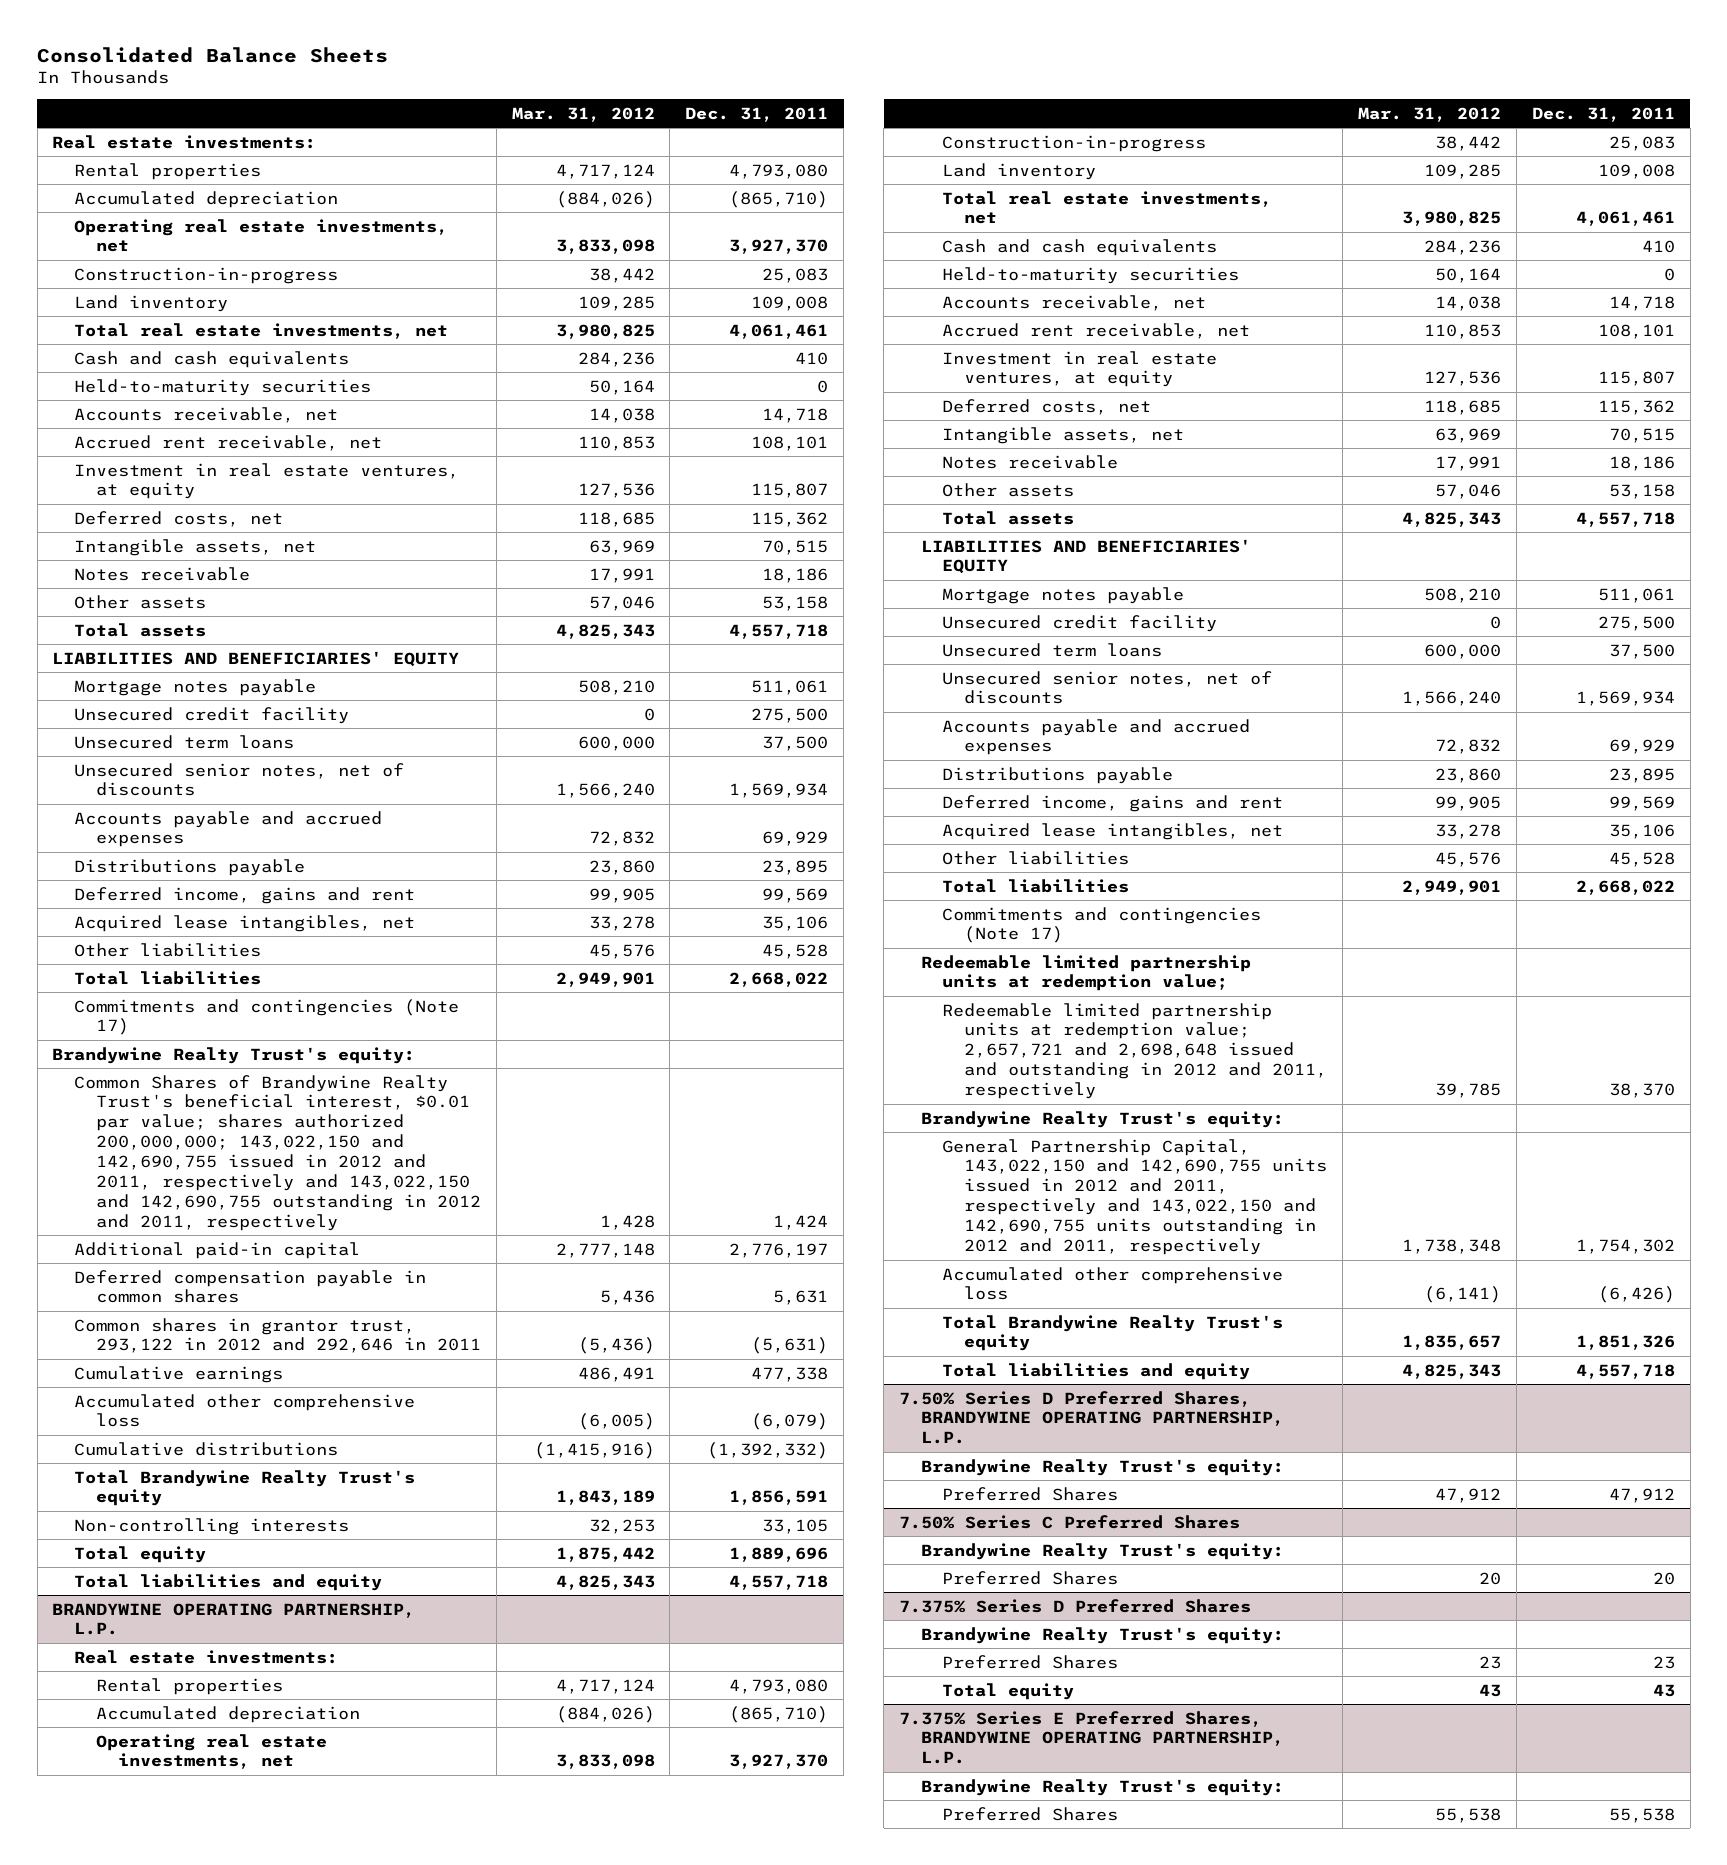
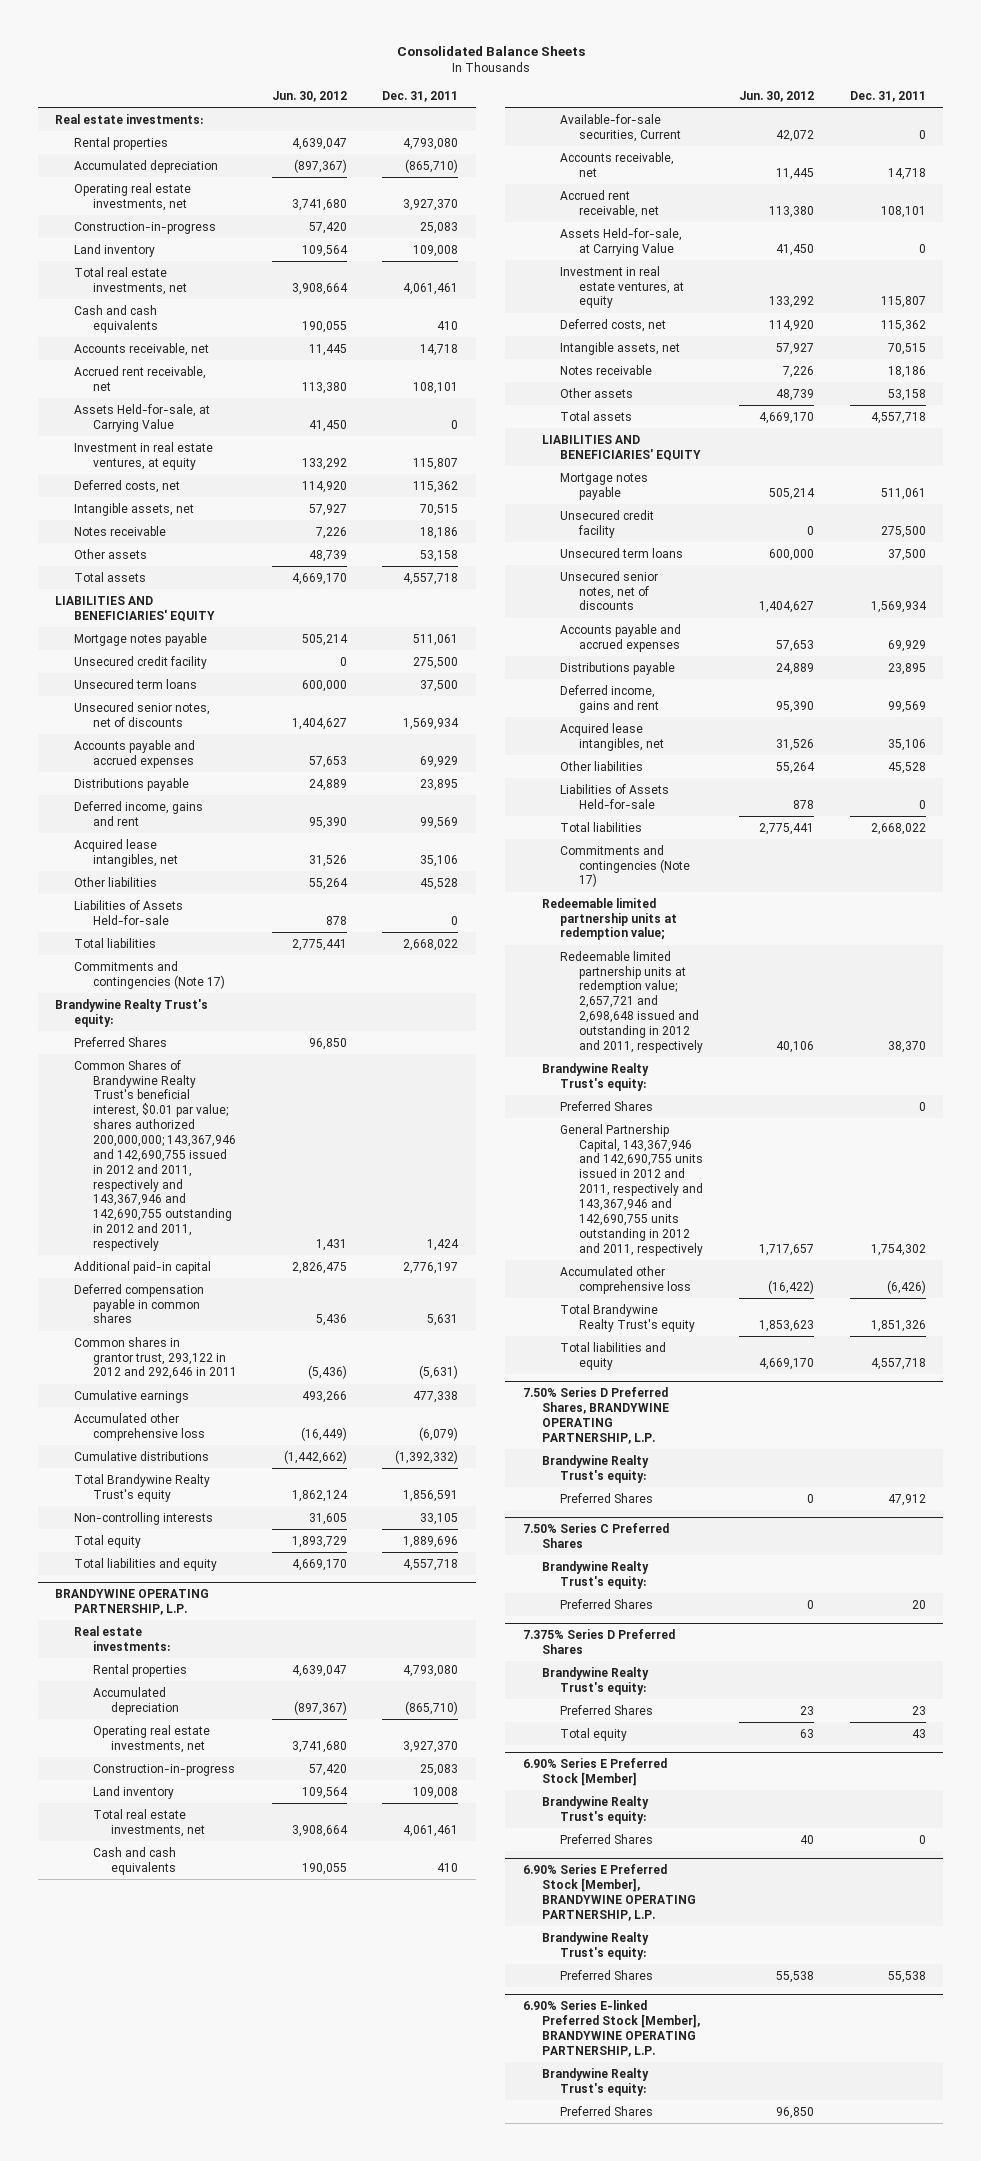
- | Mar. 31, 2012 | Dec. 31, 2011
+ | Jun. 30, 2012 | Dec. 31, 2011
- Held-to-maturity securities | 50,164 | 0
+ Assets Held-for-sale, at Carrying Value | 41,450 | 0
+ Liabilities of Assets Held-for-sale | 878 | 0
- Common Shares of Brandywine Realty Trust's beneficial interest, $0.01 par value; shares authorized 200,000,000; 143,022,150 and 142,690,755 issued in 2012 and 2011, respectively and 143,022,150 and 142,690,755 outstanding in 2012 and 2011, respectively | 1,428 | 1,424
+ Preferred Shares | 96,850 |
+ Common Shares of Brandywine Realty Trust's beneficial interest, $0.01 par value; shares authorized 200,000,000; 143,367,946 and 142,690,755 issued in 2012 and 2011, respectively and 143,367,946 and 142,690,755 outstanding in 2012 and 2011, respectively | 1,431 | 1,424
@ BRANDYWINE OPERATING PARTNERSHIP, L.P.
- Held-to-maturity securities | 50,164 | 0
+ Available-for-sale securities, Current | 42,072 | 0
+ Assets Held-for-sale, at Carrying Value | 41,450 | 0
+ Liabilities of Assets Held-for-sale | 878 | 0
- General Partnership Capital, 143,022,150 and 142,690,755 units issued in 2012 and 2011, respectively and 143,022,150 and 142,690,755 units outstanding in 2012 and 2011, respectively | 1,738,348 | 1,754,302
+ Preferred Shares | | 0
+ General Partnership Capital, 143,367,946 and 142,690,755 units issued in 2012 and 2011, respectively and 143,367,946 and 142,690,755 units outstanding in 2012 and 2011, respectively | 1,717,657 | 1,754,302
- 7.375% Series E Preferred Shares, BRANDYWINE OPERATING PARTNERSHIP, L.P.
+ 6.90% Series E Preferred Stock [Member]
+ Preferred Shares | 40 | 0
+ 6.90% Series E Preferred Stock [Member], BRANDYWINE OPERATING PARTNERSHIP, L.P.
+ Brandywine Realty Trust's equity:
+ 6.90% Series E-linked Preferred Stock [Member], BRANDYWINE OPERATING PARTNERSHIP, L.P.
+ Brandywine Realty Trust's equity:
+ Preferred Shares | 96,850 |

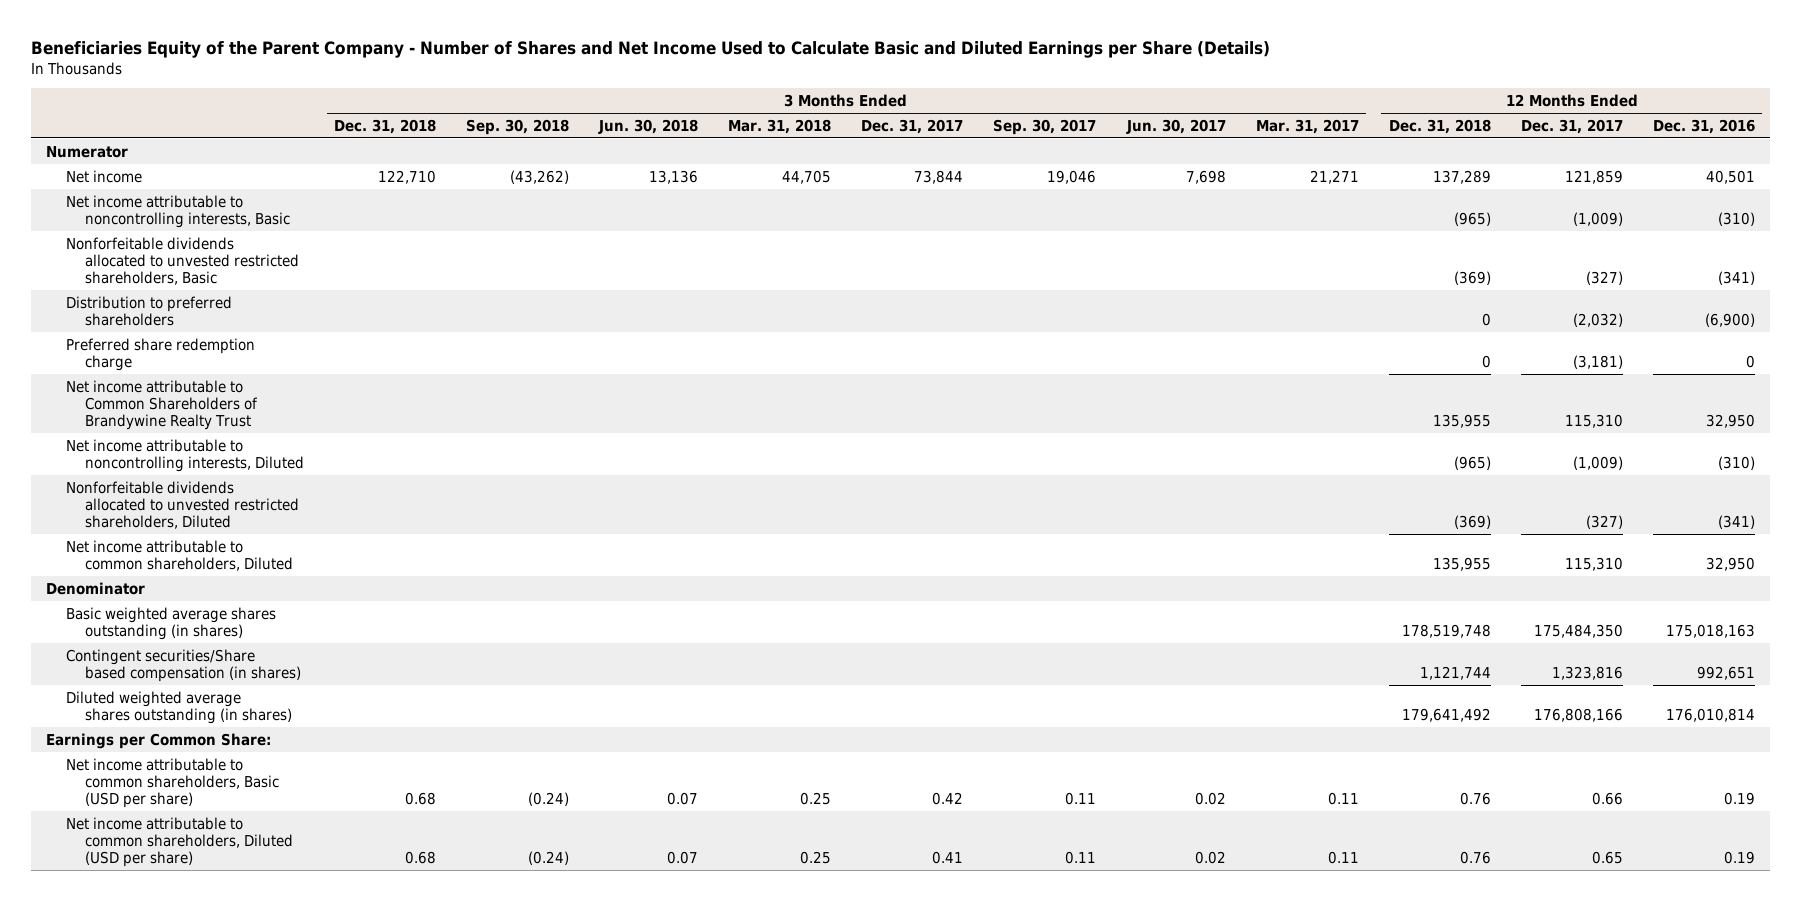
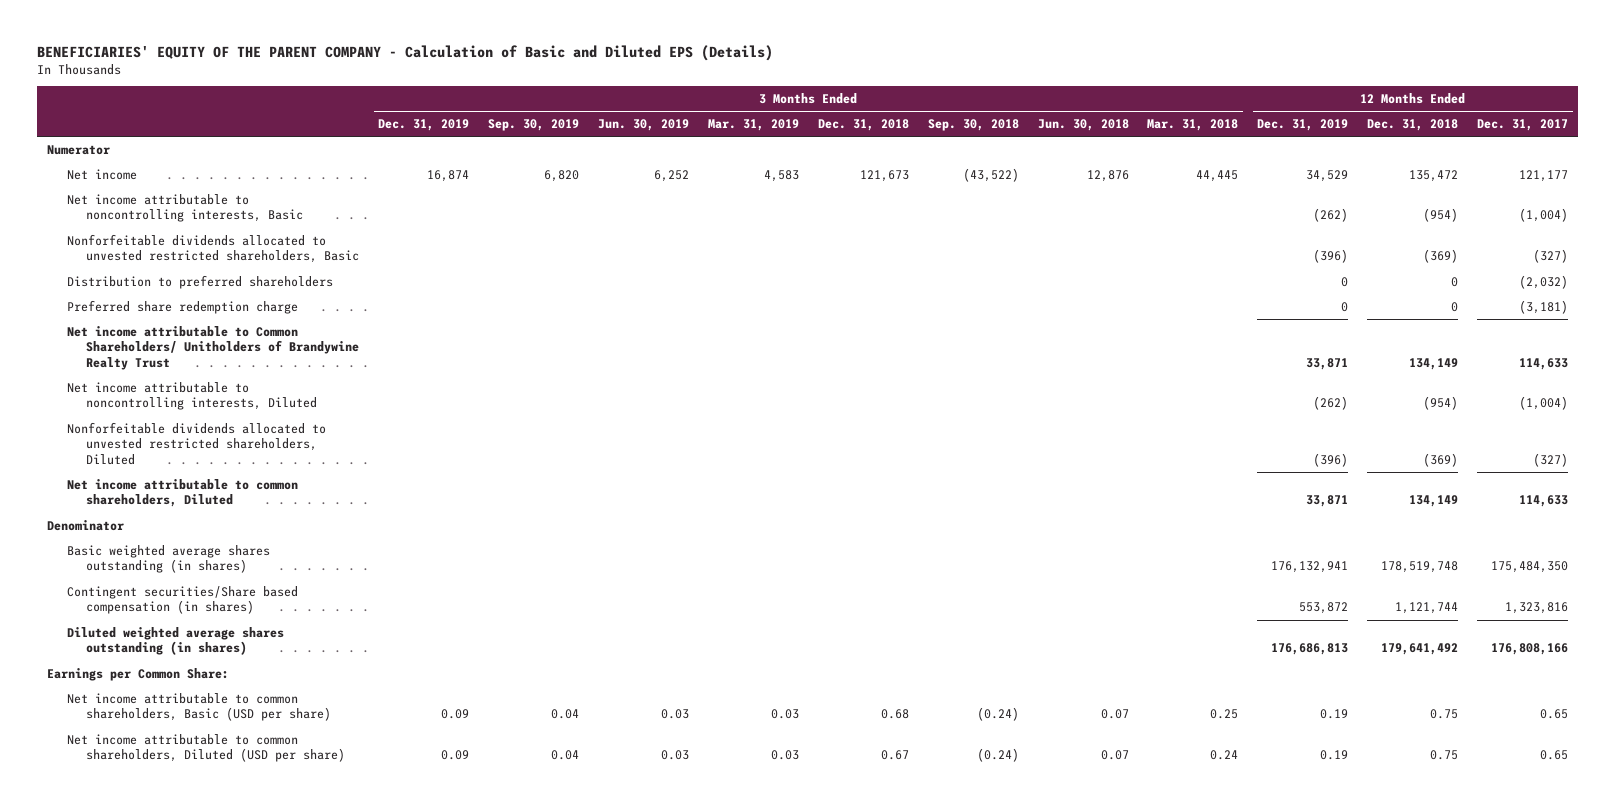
- Beneficiaries Equity of the Parent Company - Number of Shares and Net Income Used to Calculate Basic and Diluted Earnings per Share (Details)
+ BENEFICIARIES' EQUITY OF THE PARENT COMPANY - Calculation of Basic and Diluted EPS (Details)
- | 3 Months Ended Dec. 31, 2018 | 3 Months Ended Sep. 30, 2018 | 3 Months Ended Jun. 30, 2018 | 3 Months Ended Mar. 31, 2018 | 3 Months Ended Dec. 31, 2017 | 3 Months Ended Sep. 30, 2017 | 3 Months Ended Jun. 30, 2017 | 3 Months Ended Mar. 31, 2017 | 12 Months Ended Dec. 31, 2018 | 12 Months Ended Dec. 31, 2017 | 12 Months Ended Dec. 31, 2016
+ | 3 Months Ended Dec. 31, 2019 | 3 Months Ended Sep. 30, 2019 | 3 Months Ended Jun. 30, 2019 | 3 Months Ended Mar. 31, 2019 | 3 Months Ended Dec. 31, 2018 | 3 Months Ended Sep. 30, 2018 | 3 Months Ended Jun. 30, 2018 | 3 Months Ended Mar. 31, 2018 | 12 Months Ended Dec. 31, 2019 | 12 Months Ended Dec. 31, 2018 | 12 Months Ended Dec. 31, 2017
- Net income | 122,710 | (43,262) | 13,136 | 44,705 | 73,844 | 19,046 | 7,698 | 21,271 | 137,289 | 121,859 | 40,501
- Net income attributable to noncontrolling interests, Basic | | | | | | | | | (965) | (1,009) | (310)
+ Net income | 16,874 | 6,820 | 6,252 | 4,583 | 121,673 | (43,522) | 12,876 | 44,445 | 34,529 | 135,472 | 121,177
+ Net income attributable to noncontrolling interests, Basic | | | | | | | | | (262) | (954) | (1,004)
- Net income attributable to Common Shareholders of Brandywine Realty Trust | | | | | | | | | 135,955 | 115,310 | 32,950
- Net income attributable to noncontrolling interests, Diluted | | | | | | | | | (965) | (1,009) | (310)
+ Net income attributable to Common Shareholders/ Unitholders of Brandywine Realty Trust | | | | | | | | | 33,871 | 134,149 | 114,633
+ Net income attributable to noncontrolling interests, Diluted | | | | | | | | | (262) | (954) | (1,004)
- Net income attributable to common shareholders, Diluted | | | | | | | | | 135,955 | 115,310 | 32,950
+ Net income attributable to common shareholders, Diluted | | | | | | | | | 33,871 | 134,149 | 114,633
- Net income attributable to common shareholders, Basic (USD per share) | 0.68 | (0.24) | 0.07 | 0.25 | 0.42 | 0.11 | 0.02 | 0.11 | 0.76 | 0.66 | 0.19
- Net income attributable to common shareholders, Diluted (USD per share) | 0.68 | (0.24) | 0.07 | 0.25 | 0.41 | 0.11 | 0.02 | 0.11 | 0.76 | 0.65 | 0.19
+ Net income attributable to common shareholders, Basic (USD per share) | 0.09 | 0.04 | 0.03 | 0.03 | 0.68 | (0.24) | 0.07 | 0.25 | 0.19 | 0.75 | 0.65
+ Net income attributable to common shareholders, Diluted (USD per share) | 0.09 | 0.04 | 0.03 | 0.03 | 0.67 | (0.24) | 0.07 | 0.24 | 0.19 | 0.75 | 0.65

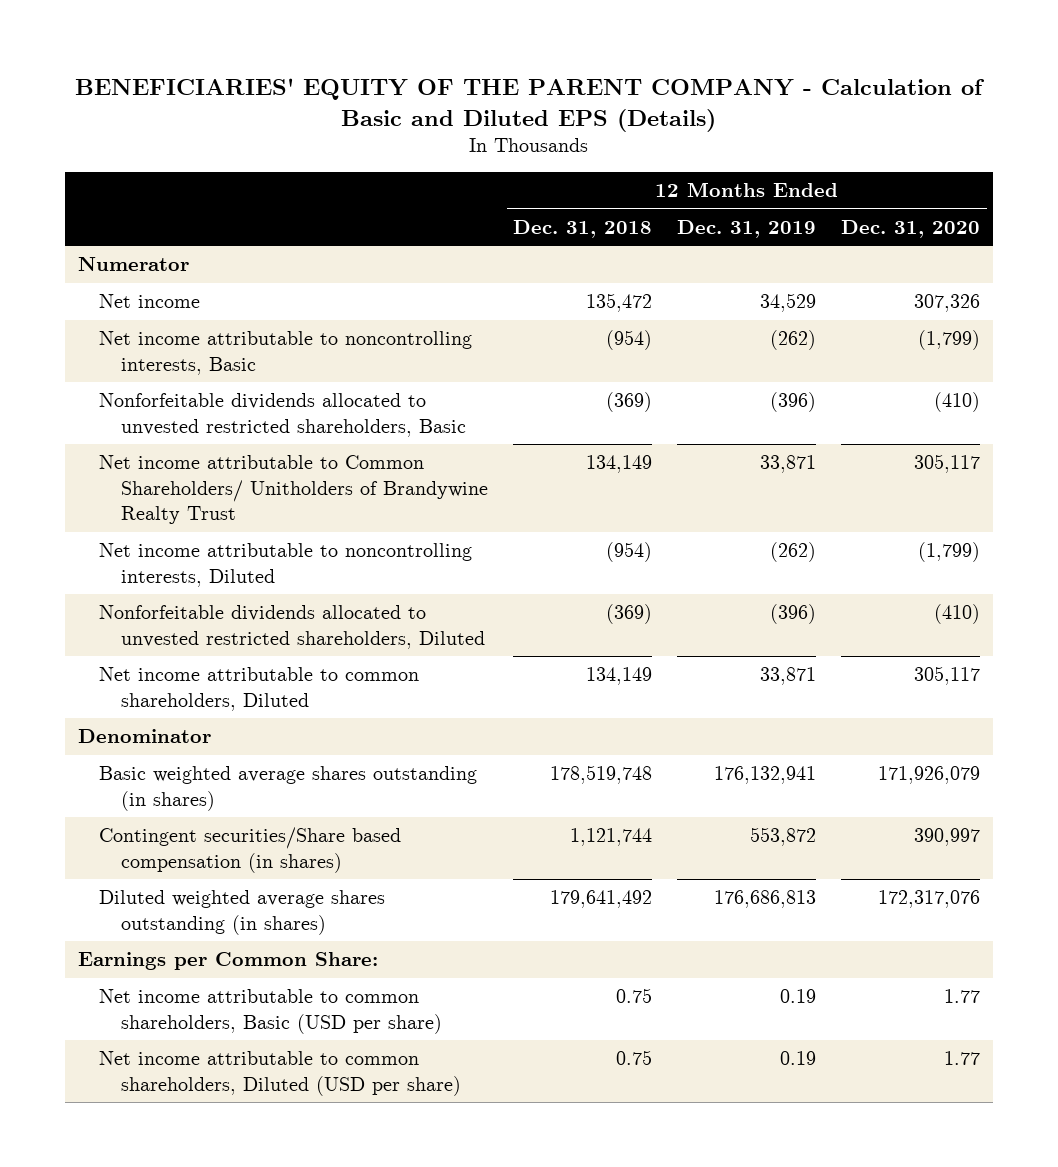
- | 3 Months Ended Dec. 31, 2019 | 3 Months Ended Sep. 30, 2019 | 3 Months Ended Jun. 30, 2019 | 3 Months Ended Mar. 31, 2019 | 3 Months Ended Dec. 31, 2018 | 3 Months Ended Sep. 30, 2018 | 3 Months Ended Jun. 30, 2018 | 3 Months Ended Mar. 31, 2018 | 12 Months Ended Dec. 31, 2019 | 12 Months Ended Dec. 31, 2018 | 12 Months Ended Dec. 31, 2017
+ | 12 Months Ended Dec. 31, 2018 | 12 Months Ended Dec. 31, 2019 | 12 Months Ended Dec. 31, 2020
- Distribution to preferred shareholders | | | | | | | | | 0 | 0 | (2,032)
- Preferred share redemption charge | | | | | | | | | 0 | 0 | (3,181)

